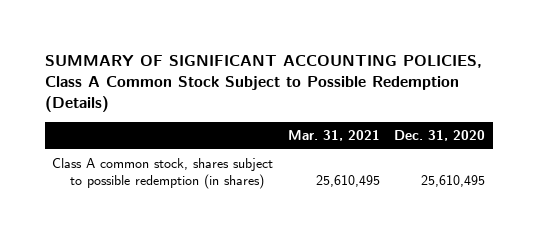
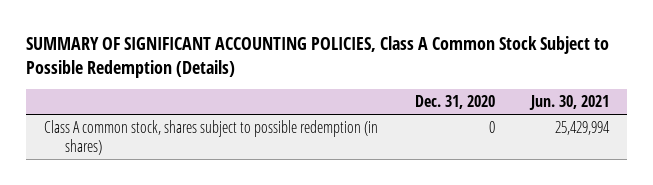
- | Mar. 31, 2021 | Dec. 31, 2020
+ | Dec. 31, 2020 | Jun. 30, 2021
- Class A common stock, shares subject to possible redemption (in shares) | 25,610,495 | 25,610,495
+ Class A common stock, shares subject to possible redemption (in shares) | 0 | 25,429,994

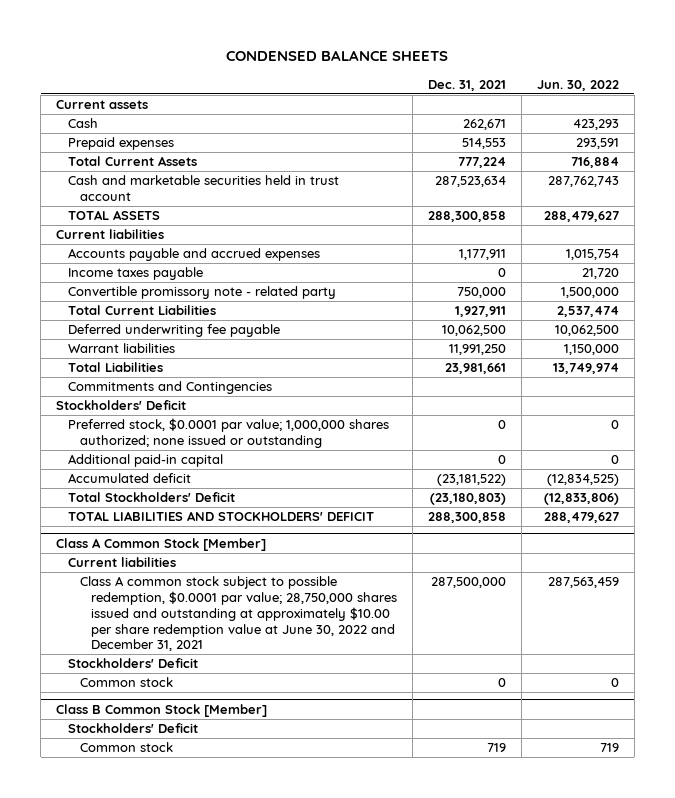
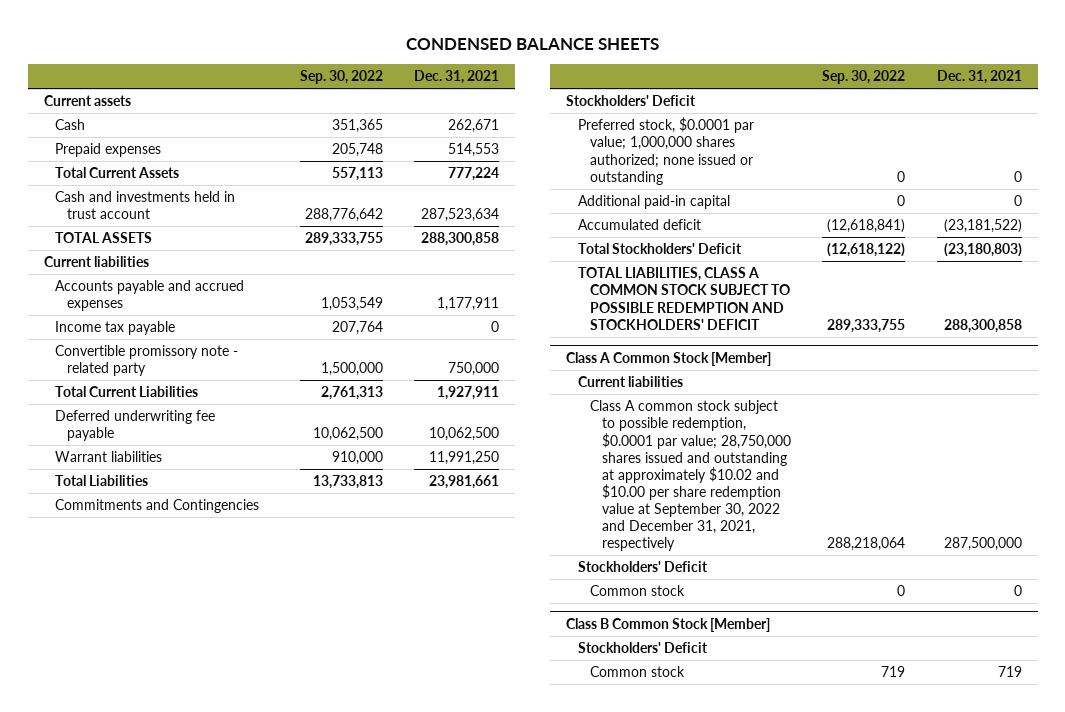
- | Dec. 31, 2021 | Jun. 30, 2022
+ | Sep. 30, 2022 | Dec. 31, 2021
- Cash and marketable securities held in trust account | 287,523,634 | 287,762,743
+ Cash and investments held in trust account | 288,776,642 | 287,523,634
- Income taxes payable | 0 | 21,720
+ Income tax payable | 207,764 | 0
- TOTAL LIABILITIES AND STOCKHOLDERS' DEFICIT | 288,300,858 | 288,479,627
+ TOTAL LIABILITIES, CLASS A COMMON STOCK SUBJECT TO POSSIBLE REDEMPTION AND STOCKHOLDERS' DEFICIT | 289,333,755 | 288,300,858
@ Class A Common Stock [Member]
- Class A common stock subject to possible redemption, $0.0001 par value; 28,750,000 shares issued and outstanding at approximately $10.00 per share redemption value at June 30, 2022 and December 31, 2021 | 287,500,000 | 287,563,459
+ Class A common stock subject to possible redemption, $0.0001 par value; 28,750,000 shares issued and outstanding at approximately $10.02 and $10.00 per share redemption value at September 30, 2022 and December 31, 2021, respectively | 288,218,064 | 287,500,000

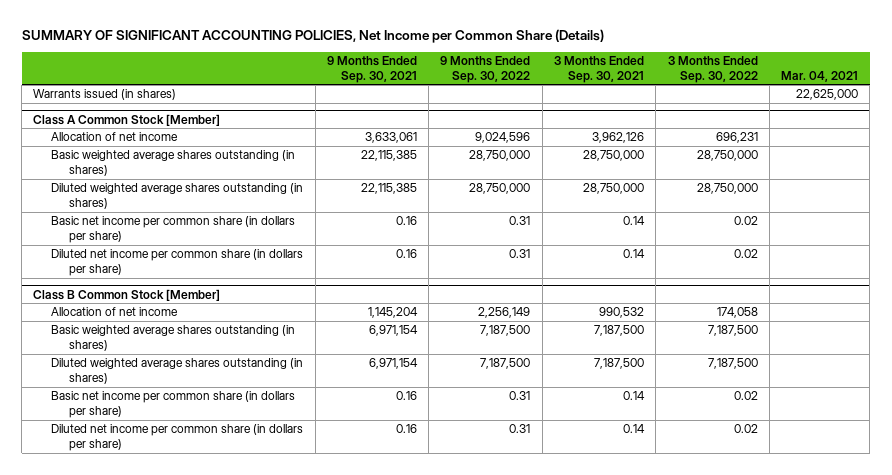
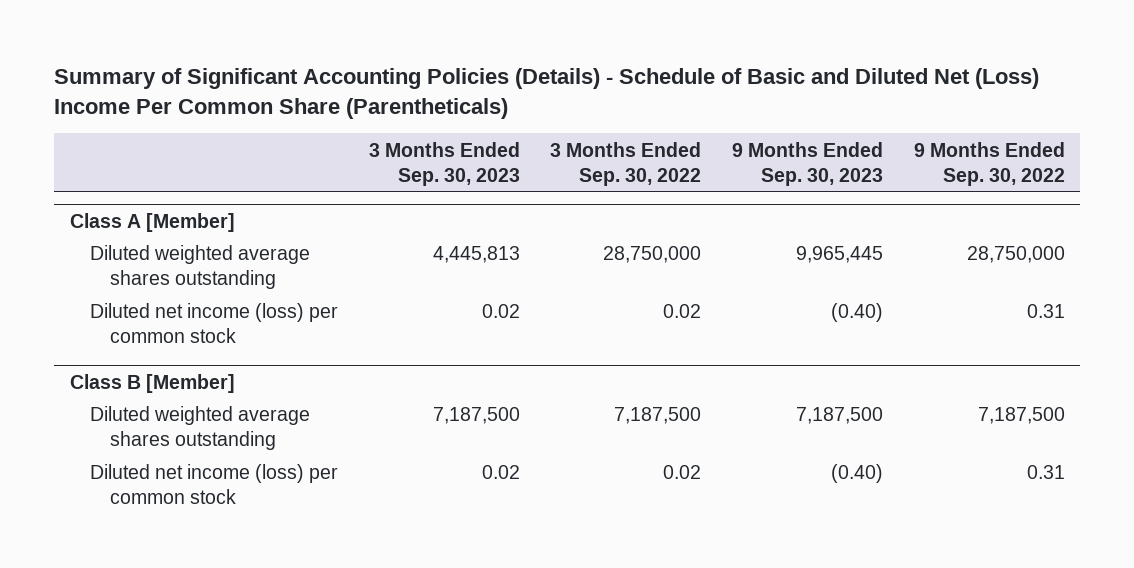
- SUMMARY OF SIGNIFICANT ACCOUNTING POLICIES, Net Income per Common Share (Details)
+ Summary of Significant Accounting Policies (Details) - Schedule of Basic and Diluted Net (Loss) Income Per Common Share (Parentheticals)
- | 9 Months Ended Sep. 30, 2021 | 9 Months Ended Sep. 30, 2022 | 3 Months Ended Sep. 30, 2021 | 3 Months Ended Sep. 30, 2022 | Mar. 04, 2021
+ | 3 Months Ended Sep. 30, 2023 | 3 Months Ended Sep. 30, 2022 | 9 Months Ended Sep. 30, 2023 | 9 Months Ended Sep. 30, 2022
- Warrants issued (in shares) | | | | | 22,625,000
- Class A Common Stock [Member]
- Allocation of net income | 3,633,061 | 9,024,596 | 3,962,126 | 696,231 |
- Basic weighted average shares outstanding (in shares) | 22,115,385 | 28,750,000 | 28,750,000 | 28,750,000 |
- Diluted weighted average shares outstanding (in shares) | 22,115,385 | 28,750,000 | 28,750,000 | 28,750,000 |
- Basic net income per common share (in dollars per share) | 0.16 | 0.31 | 0.14 | 0.02 |
- Diluted net income per common share (in dollars per share) | 0.16 | 0.31 | 0.14 | 0.02 |
- Class B Common Stock [Member]
- Allocation of net income | 1,145,204 | 2,256,149 | 990,532 | 174,058 |
- Basic weighted average shares outstanding (in shares) | 6,971,154 | 7,187,500 | 7,187,500 | 7,187,500 |
- Diluted weighted average shares outstanding (in shares) | 6,971,154 | 7,187,500 | 7,187,500 | 7,187,500 |
- Basic net income per common share (in dollars per share) | 0.16 | 0.31 | 0.14 | 0.02 |
- Diluted net income per common share (in dollars per share) | 0.16 | 0.31 | 0.14 | 0.02 |
+ Class A [Member]
+ Diluted weighted average shares outstanding | 4,445,813 | 28,750,000 | 9,965,445 | 28,750,000
+ Diluted net income (loss) per common stock | 0.02 | 0.02 | (0.40) | 0.31
+ Class B [Member]
+ Diluted weighted average shares outstanding | 7,187,500 | 7,187,500 | 7,187,500 | 7,187,500
+ Diluted net income (loss) per common stock | 0.02 | 0.02 | (0.40) | 0.31

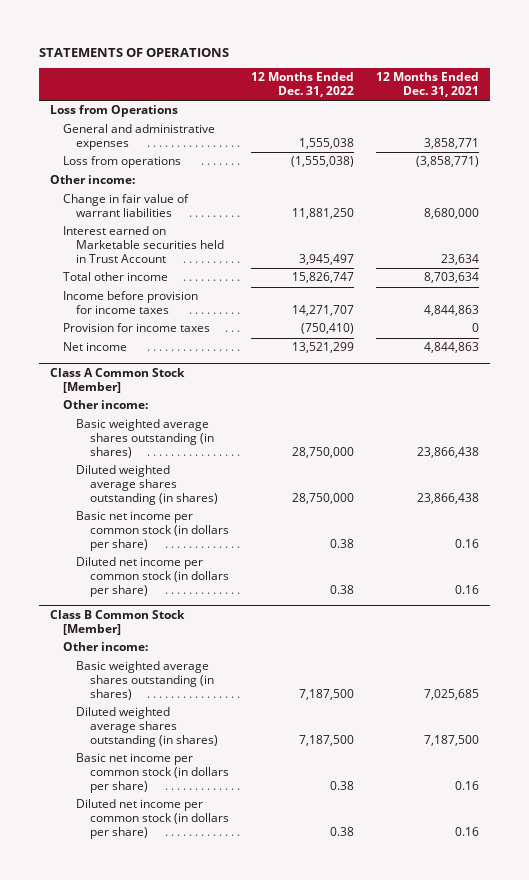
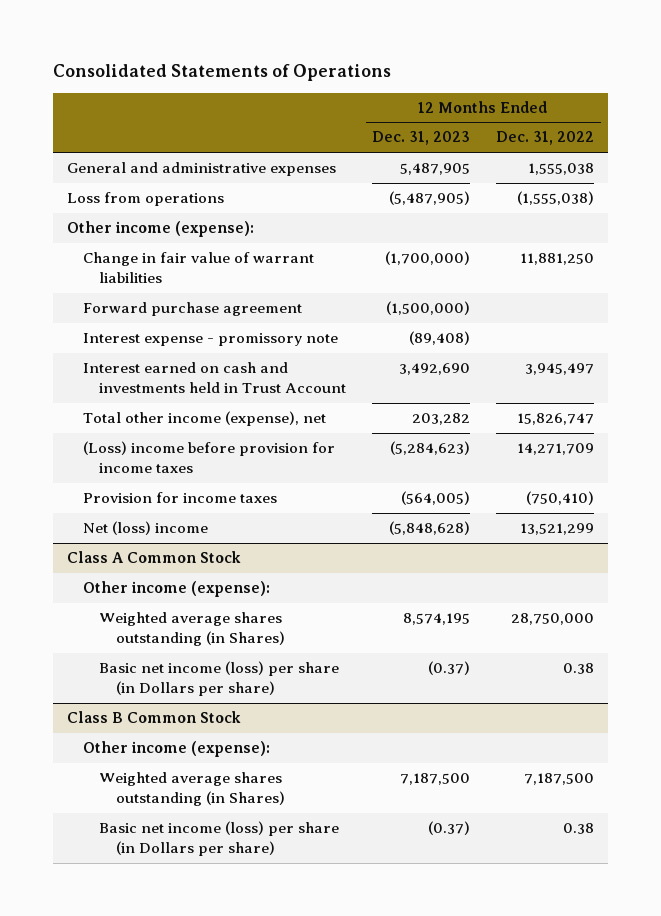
- STATEMENTS OF OPERATIONS
+ Consolidated Statements of Operations
- | 12 Months Ended Dec. 31, 2022 | 12 Months Ended Dec. 31, 2021
+ | 12 Months Ended Dec. 31, 2023 | 12 Months Ended Dec. 31, 2022
- Loss from Operations
- Other income:
+ Other income (expense):
- Interest earned on Marketable securities held in Trust Account | 3,945,497 | 23,634
- Total other income | 15,826,747 | 8,703,634
- Income before provision for income taxes | 14,271,707 | 4,844,863
+ Forward purchase agreement | (1,500,000) |
+ Interest expense - promissory note | (89,408) |
+ Interest earned on cash and investments held in Trust Account | 3,492,690 | 3,945,497
+ Total other income (expense), net | 203,282 | 15,826,747
+ (Loss) income before provision for income taxes | (5,284,623) | 14,271,709
- Net income | 13,521,299 | 4,844,863
- Class A Common Stock [Member]
- Other income:
- Basic weighted average shares outstanding (in shares) | 28,750,000 | 23,866,438
- Diluted weighted average shares outstanding (in shares) | 28,750,000 | 23,866,438
- Basic net income per common stock (in dollars per share) | 0.38 | 0.16
- Diluted net income per common stock (in dollars per share) | 0.38 | 0.16
- Class B Common Stock [Member]
- Other income:
- Basic weighted average shares outstanding (in shares) | 7,187,500 | 7,025,685
- Diluted weighted average shares outstanding (in shares) | 7,187,500 | 7,187,500
- Basic net income per common stock (in dollars per share) | 0.38 | 0.16
- Diluted net income per common stock (in dollars per share) | 0.38 | 0.16
+ Net (loss) income | (5,848,628) | 13,521,299
+ Class A Common Stock
+ Other income (expense):
+ Weighted average shares outstanding (in Shares) | 8,574,195 | 28,750,000
+ Basic net income (loss) per share (in Dollars per share) | (0.37) | 0.38
+ Class B Common Stock
+ Other income (expense):
+ Weighted average shares outstanding (in Shares) | 7,187,500 | 7,187,500
+ Basic net income (loss) per share (in Dollars per share) | (0.37) | 0.38

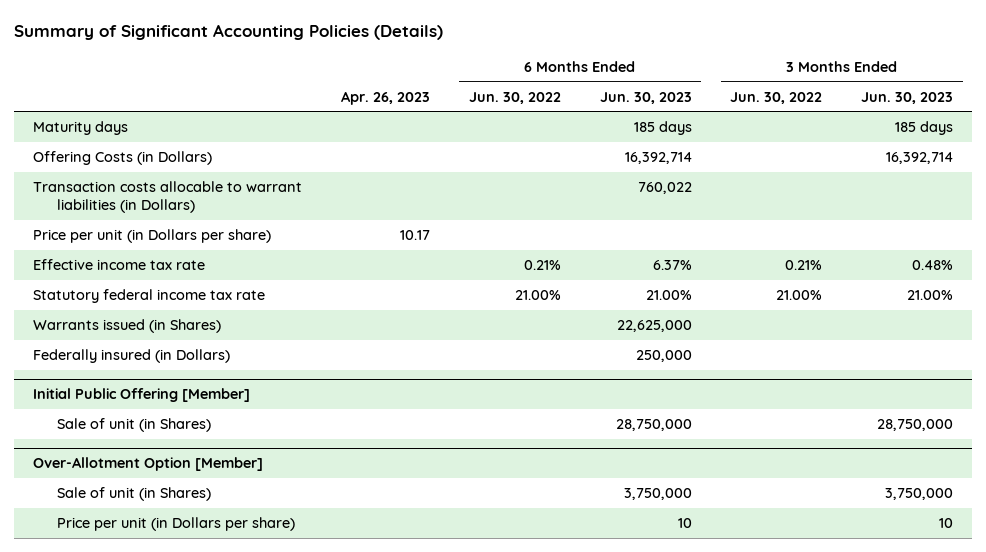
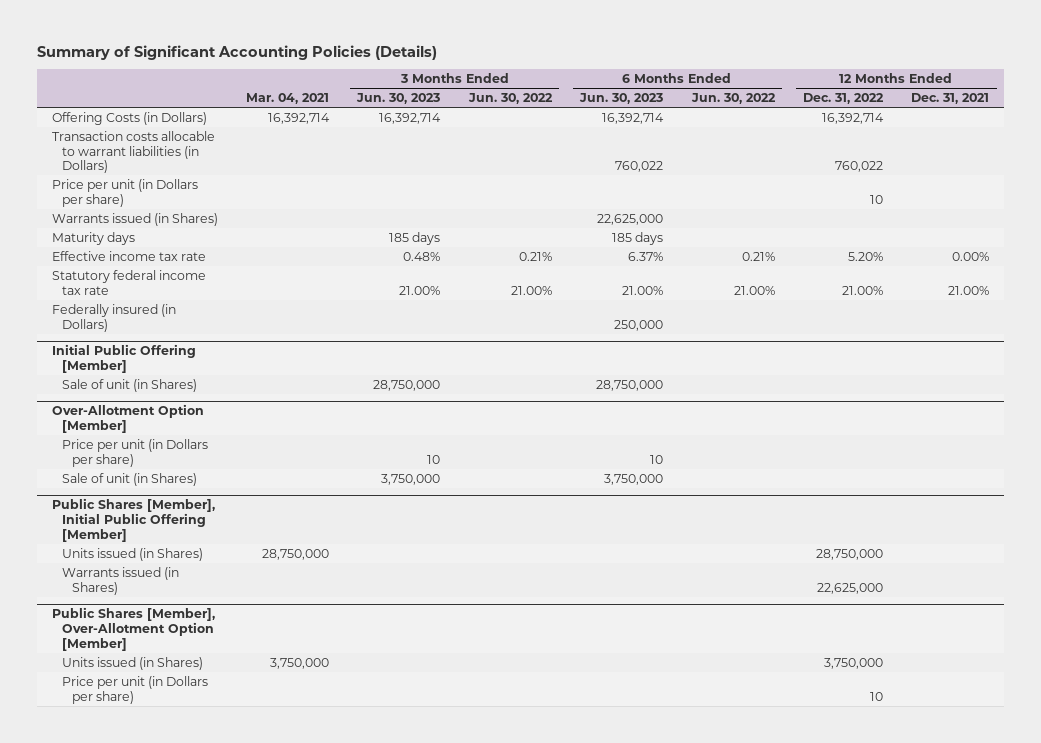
- | Apr. 26, 2023 | 6 Months Ended Jun. 30, 2022 | 6 Months Ended Jun. 30, 2023 | 3 Months Ended Jun. 30, 2022 | 3 Months Ended Jun. 30, 2023
+ | Mar. 04, 2021 | 3 Months Ended Jun. 30, 2023 | 3 Months Ended Jun. 30, 2022 | 6 Months Ended Jun. 30, 2023 | 6 Months Ended Jun. 30, 2022 | 12 Months Ended Dec. 31, 2022 | 12 Months Ended Dec. 31, 2021
moved up: Warrants issued (in Shares) | | | | 22,625,000 | | |
moved down: Maturity days | | 185 days | | 185 days | | |
@ Over-Allotment Option [Member]
moved down: Sale of unit (in Shares) | | 3,750,000 | | 3,750,000 | | |
+ Public Shares [Member], Initial Public Offering [Member]
+ Units issued (in Shares) | 28,750,000 | | | | | 28,750,000 |
+ Warrants issued (in Shares) | | | | | | 22,625,000 |
+ Public Shares [Member], Over-Allotment Option [Member]
+ Units issued (in Shares) | 3,750,000 | | | | | 3,750,000 |
+ Price per unit (in Dollars per share) | | | | | | 10 |

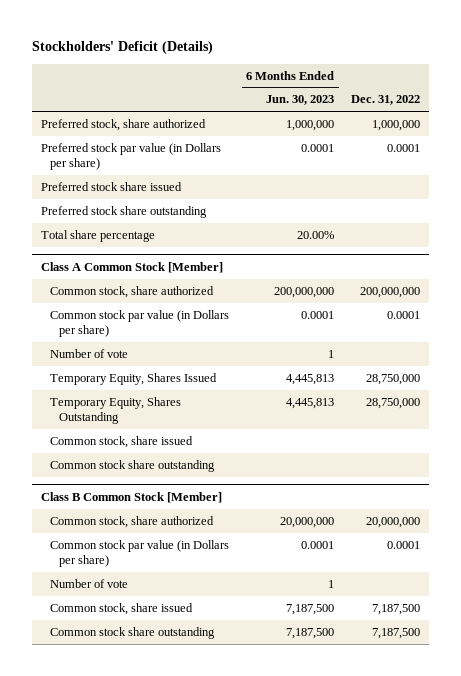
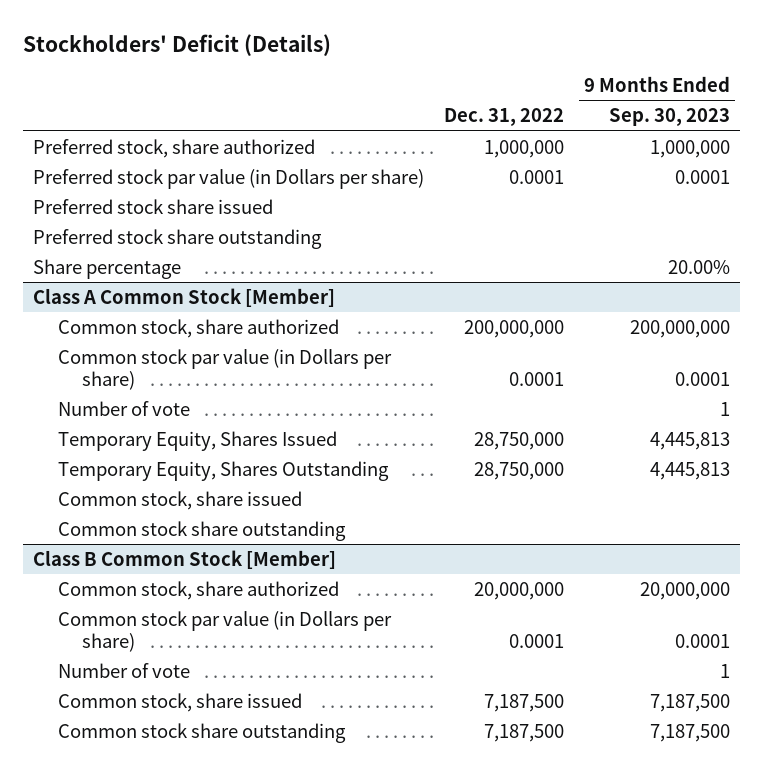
- | 6 Months Ended Jun. 30, 2023 | Dec. 31, 2022
+ | Dec. 31, 2022 | 9 Months Ended Sep. 30, 2023
- Total share percentage | 20.00% |
+ Share percentage | | 20.00%

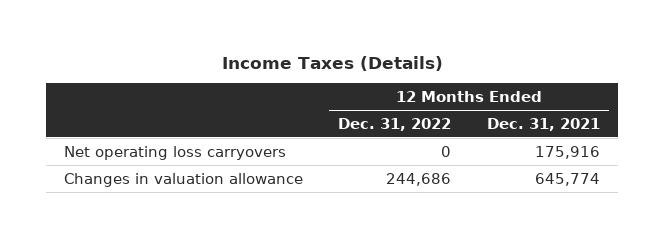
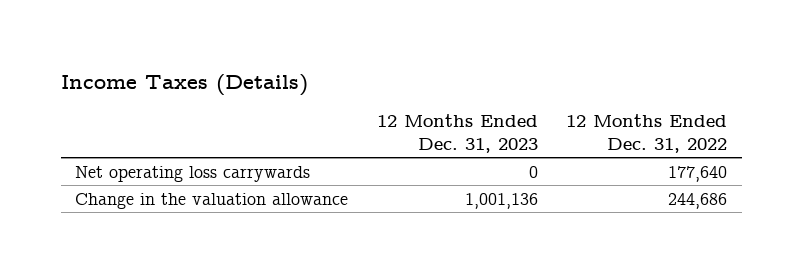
- | 12 Months Ended Dec. 31, 2022 | 12 Months Ended Dec. 31, 2021
+ | 12 Months Ended Dec. 31, 2023 | 12 Months Ended Dec. 31, 2022
- Net operating loss carryovers | 0 | 175,916
- Changes in valuation allowance | 244,686 | 645,774
+ Net operating loss carrywards | 0 | 177,640
+ Change in the valuation allowance | 1,001,136 | 244,686

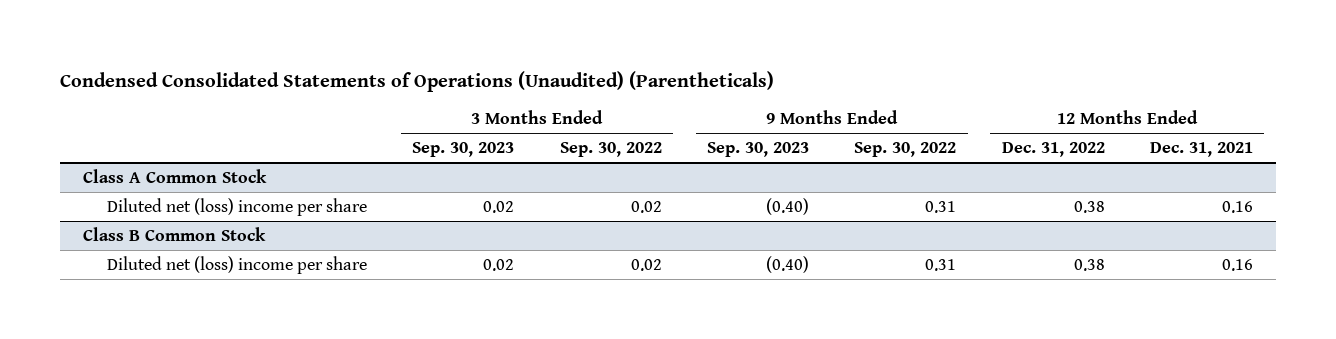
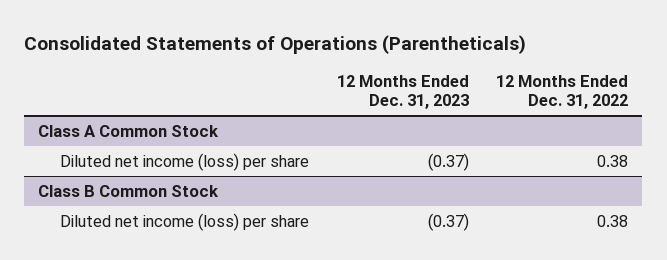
- Condensed Consolidated Statements of Operations (Unaudited) (Parentheticals)
+ Consolidated Statements of Operations (Parentheticals)
- | 3 Months Ended Sep. 30, 2023 | 3 Months Ended Sep. 30, 2022 | 9 Months Ended Sep. 30, 2023 | 9 Months Ended Sep. 30, 2022 | 12 Months Ended Dec. 31, 2022 | 12 Months Ended Dec. 31, 2021
+ | 12 Months Ended Dec. 31, 2023 | 12 Months Ended Dec. 31, 2022
@ Class A Common Stock
- Diluted net (loss) income per share | 0.02 | 0.02 | (0.40) | 0.31 | 0.38 | 0.16
+ Diluted net income (loss) per share | (0.37) | 0.38
@ Class B Common Stock
- Diluted net (loss) income per share | 0.02 | 0.02 | (0.40) | 0.31 | 0.38 | 0.16
+ Diluted net income (loss) per share | (0.37) | 0.38

